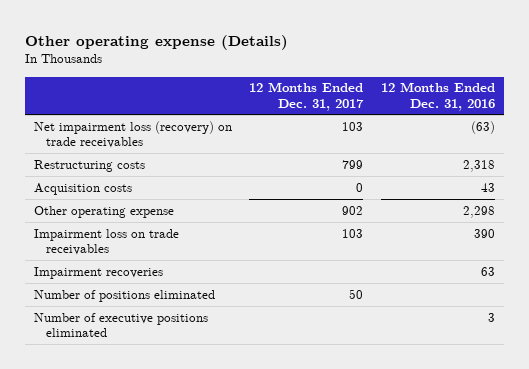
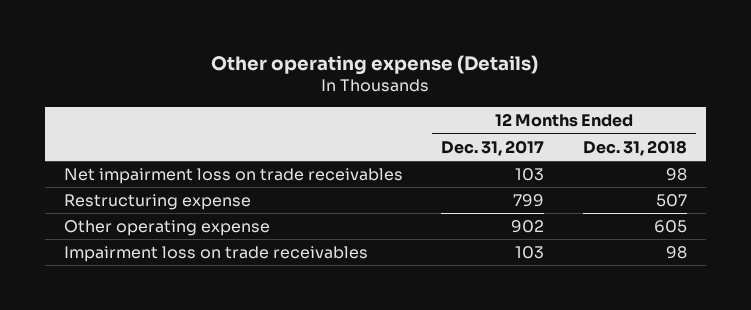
- | 12 Months Ended Dec. 31, 2017 | 12 Months Ended Dec. 31, 2016
+ | 12 Months Ended Dec. 31, 2017 | 12 Months Ended Dec. 31, 2018
- Net impairment loss (recovery) on trade receivables | 103 | (63)
- Restructuring costs | 799 | 2,318
- Acquisition costs | 0 | 43
+ Net impairment loss on trade receivables | 103 | 98
+ Restructuring expense | 799 | 507
- Impairment recoveries | | 63
- Number of positions eliminated | 50 |
- Number of executive positions eliminated | | 3

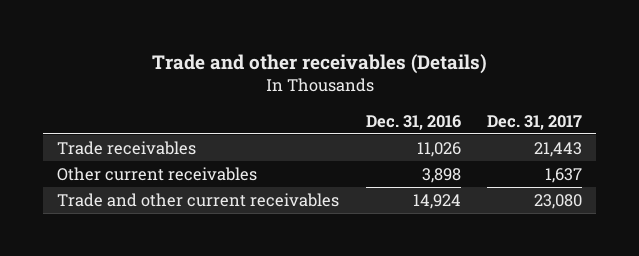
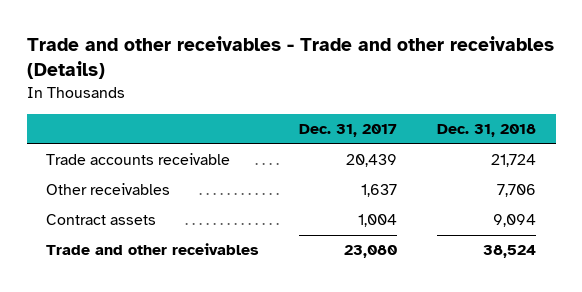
- Trade and other receivables (Details)
+ Trade and other receivables - Trade and other receivables (Details)
- | Dec. 31, 2016 | Dec. 31, 2017
+ | Dec. 31, 2017 | Dec. 31, 2018
- Trade receivables | 11,026 | 21,443
- Other current receivables | 3,898 | 1,637
- Trade and other current receivables | 14,924 | 23,080
+ Trade accounts receivable | 20,439 | 21,724
+ Other receivables | 1,637 | 7,706
+ Contract assets | 1,004 | 9,094
+ Trade and other receivables | 23,080 | 38,524

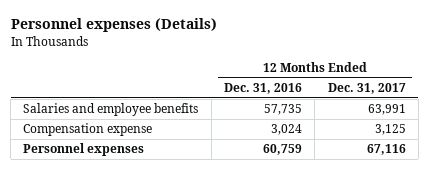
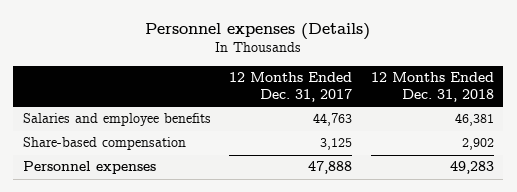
- | 12 Months Ended Dec. 31, 2016 | 12 Months Ended Dec. 31, 2017
+ | 12 Months Ended Dec. 31, 2017 | 12 Months Ended Dec. 31, 2018
- Salaries and employee benefits | 57,735 | 63,991
- Compensation expense | 3,024 | 3,125
- Personnel expenses | 60,759 | 67,116
+ Salaries and employee benefits | 44,763 | 46,381
+ Share-based compensation | 3,125 | 2,902
+ Personnel expenses | 47,888 | 49,283

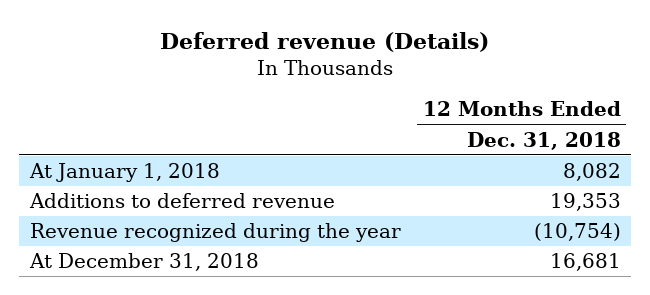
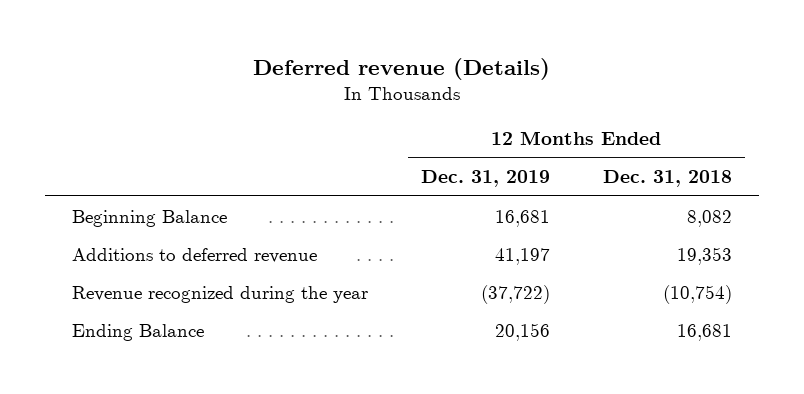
- | 12 Months Ended Dec. 31, 2018
+ | 12 Months Ended Dec. 31, 2019 | 12 Months Ended Dec. 31, 2018
- At January 1, 2018 | 8,082
+ Beginning Balance | 16,681 | 8,082
- At December 31, 2018 | 16,681
+ Ending Balance | 20,156 | 16,681

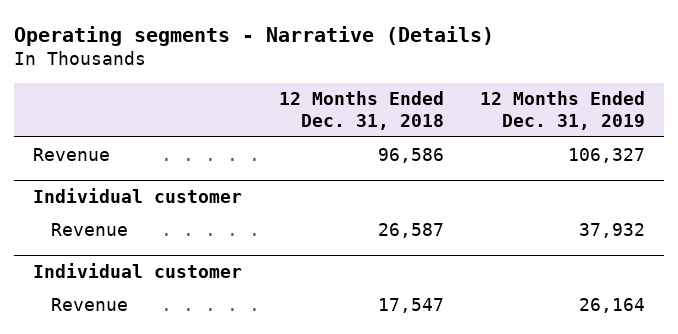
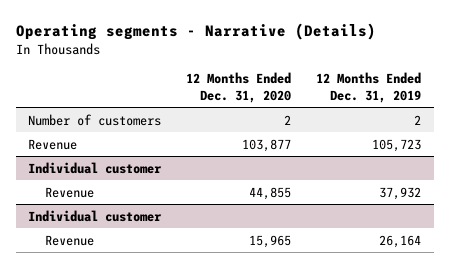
- | 12 Months Ended Dec. 31, 2018 | 12 Months Ended Dec. 31, 2019
+ | 12 Months Ended Dec. 31, 2020 | 12 Months Ended Dec. 31, 2019
- Revenue | 96,586 | 106,327
+ Number of customers | 2 | 2
+ Revenue | 103,877 | 105,723

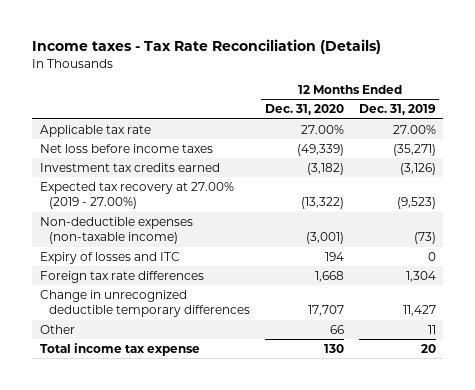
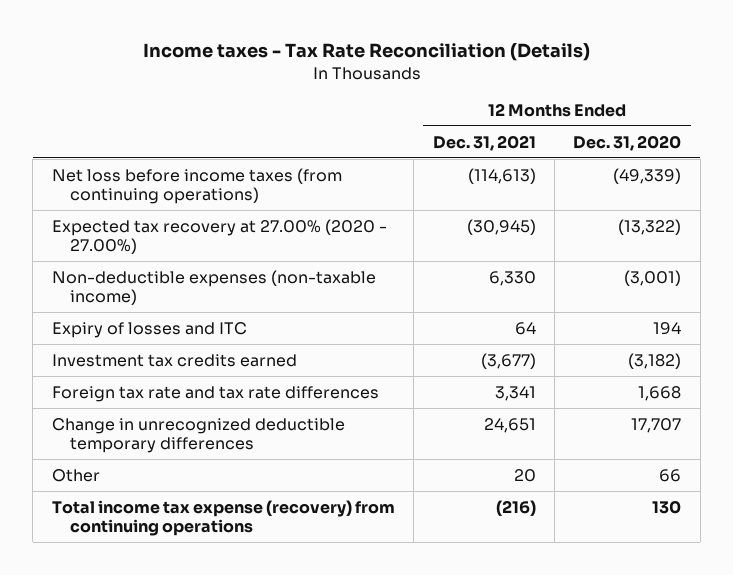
- | 12 Months Ended Dec. 31, 2020 | 12 Months Ended Dec. 31, 2019
+ | 12 Months Ended Dec. 31, 2021 | 12 Months Ended Dec. 31, 2020
- Applicable tax rate | 27.00% | 27.00%
- Net loss before income taxes | (49,339) | (35,271)
- Expected tax recovery at 27.00% (2019 - 27.00%) | (13,322) | (9,523)
+ Net loss before income taxes (from continuing operations) | (114,613) | (49,339)
+ Expected tax recovery at 27.00% (2020 - 27.00%) | (30,945) | (13,322)
- Foreign tax rate differences | 1,668 | 1,304
moved down: Investment tax credits earned | (3,677) | (3,182)
+ Foreign tax rate and tax rate differences | 3,341 | 1,668
- Total income tax expense | 130 | 20
+ Total income tax expense (recovery) from continuing operations | (216) | 130

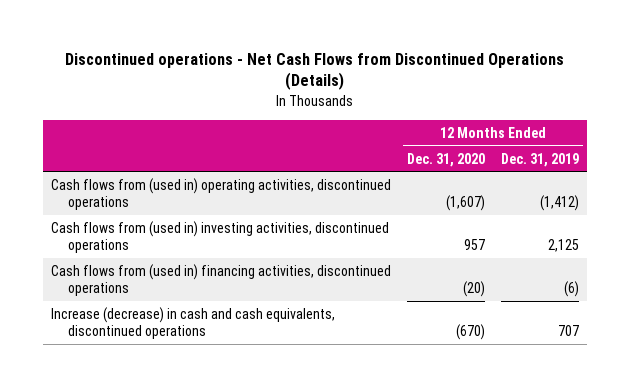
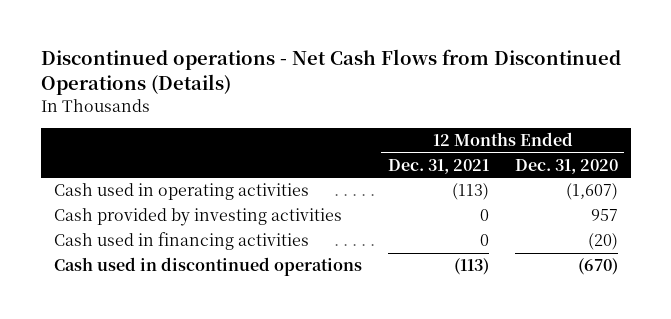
- | 12 Months Ended Dec. 31, 2020 | 12 Months Ended Dec. 31, 2019
+ | 12 Months Ended Dec. 31, 2021 | 12 Months Ended Dec. 31, 2020
- Cash flows from (used in) operating activities, discontinued operations | (1,607) | (1,412)
- Cash flows from (used in) investing activities, discontinued operations | 957 | 2,125
- Cash flows from (used in) financing activities, discontinued operations | (20) | (6)
- Increase (decrease) in cash and cash equivalents, discontinued operations | (670) | 707
+ Cash used in operating activities | (113) | (1,607)
+ Cash provided by investing activities | 0 | 957
+ Cash used in financing activities | 0 | (20)
+ Cash used in discontinued operations | (113) | (670)

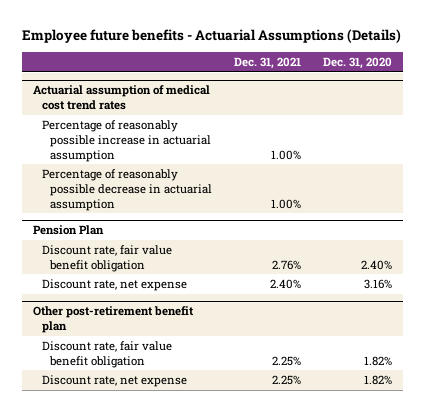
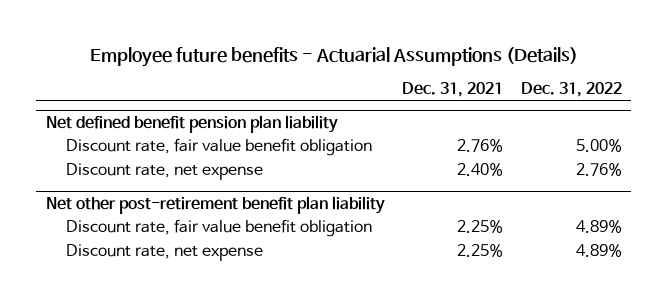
- | Dec. 31, 2021 | Dec. 31, 2020
+ | Dec. 31, 2021 | Dec. 31, 2022
- Actuarial assumption of medical cost trend rates
- Percentage of reasonably possible increase in actuarial assumption | 1.00% |
- Percentage of reasonably possible decrease in actuarial assumption | 1.00% |
- Pension Plan
+ Net defined benefit pension plan liability
- Other post-retirement benefit plan
+ Net other post-retirement benefit plan liability

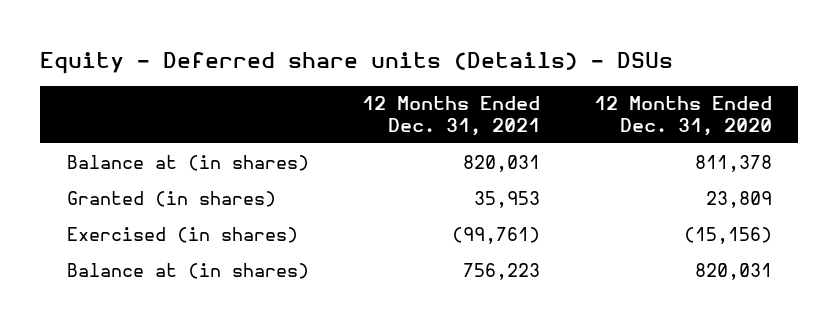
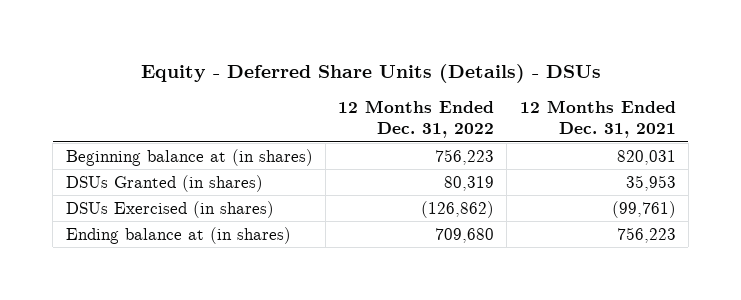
- Equity - Deferred share units (Details) - DSUs
+ Equity - Deferred Share Units (Details) - DSUs
- | 12 Months Ended Dec. 31, 2021 | 12 Months Ended Dec. 31, 2020
+ | 12 Months Ended Dec. 31, 2022 | 12 Months Ended Dec. 31, 2021
- Balance at (in shares) | 820,031 | 811,378
- Granted (in shares) | 35,953 | 23,809
- Exercised (in shares) | (99,761) | (15,156)
- Balance at (in shares) | 756,223 | 820,031
+ Beginning balance at (in shares) | 756,223 | 820,031
+ DSUs Granted (in shares) | 80,319 | 35,953
+ DSUs Exercised (in shares) | (126,862) | (99,761)
+ Ending balance at (in shares) | 709,680 | 756,223

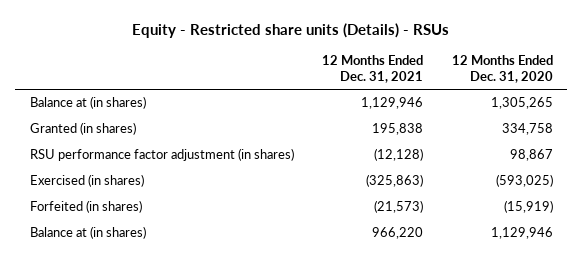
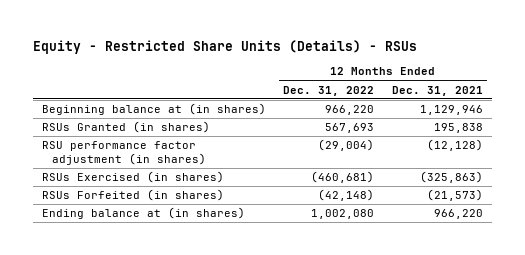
- Equity - Restricted share units (Details) - RSUs
+ Equity - Restricted Share Units (Details) - RSUs
- | 12 Months Ended Dec. 31, 2021 | 12 Months Ended Dec. 31, 2020
+ | 12 Months Ended Dec. 31, 2022 | 12 Months Ended Dec. 31, 2021
- Balance at (in shares) | 1,129,946 | 1,305,265
- Granted (in shares) | 195,838 | 334,758
+ Beginning balance at (in shares) | 966,220 | 1,129,946
+ RSUs Granted (in shares) | 567,693 | 195,838
- Exercised (in shares) | (325,863) | (593,025)
- Forfeited (in shares) | (21,573) | (15,919)
- Balance at (in shares) | 966,220 | 1,129,946
+ RSUs Exercised (in shares) | (460,681) | (325,863)
+ RSUs Forfeited (in shares) | (42,148) | (21,573)
+ Ending balance at (in shares) | 1,002,080 | 966,220

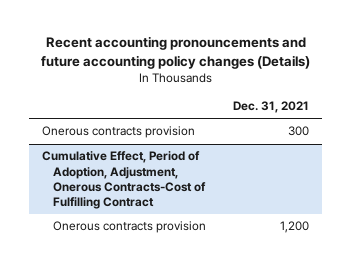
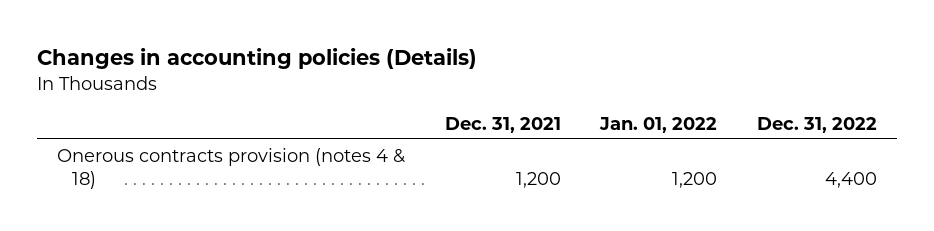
- Recent accounting pronouncements and future accounting policy changes (Details)
+ Changes in accounting policies (Details)
- | Dec. 31, 2021
+ | Dec. 31, 2021 | Jan. 01, 2022 | Dec. 31, 2022
- Onerous contracts provision | 300
- Cumulative Effect, Period of Adoption, Adjustment, Onerous Contracts-Cost of Fulfilling Contract
- Onerous contracts provision | 1,200
+ Onerous contracts provision (notes 4 & 18) | 1,200 | 1,200 | 4,400

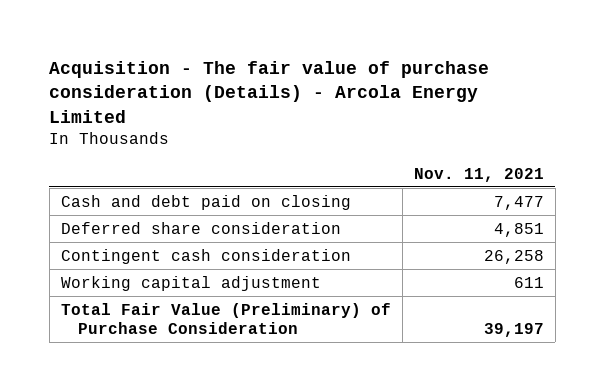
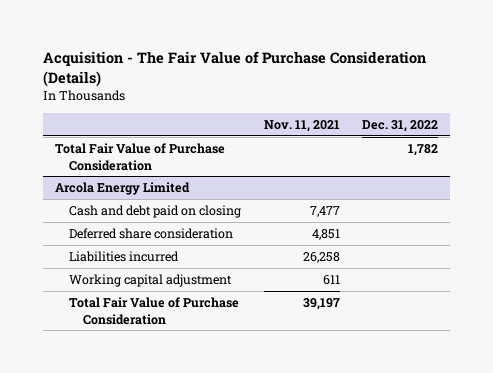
- Acquisition - The fair value of purchase consideration (Details) - Arcola Energy Limited
+ Acquisition - The Fair Value of Purchase Consideration (Details)
- | Nov. 11, 2021
+ | Nov. 11, 2021 | Dec. 31, 2022
+ Total Fair Value of Purchase Consideration | | 1,782
+ Arcola Energy Limited
- Contingent cash consideration | 26,258
+ Liabilities incurred | 26,258 |
- Total Fair Value (Preliminary) of Purchase Consideration | 39,197
+ Total Fair Value of Purchase Consideration | 39,197 |

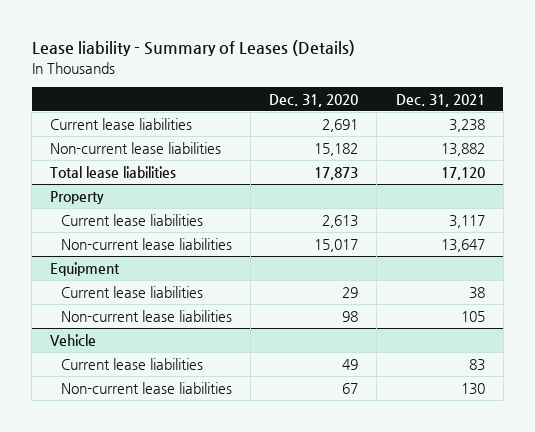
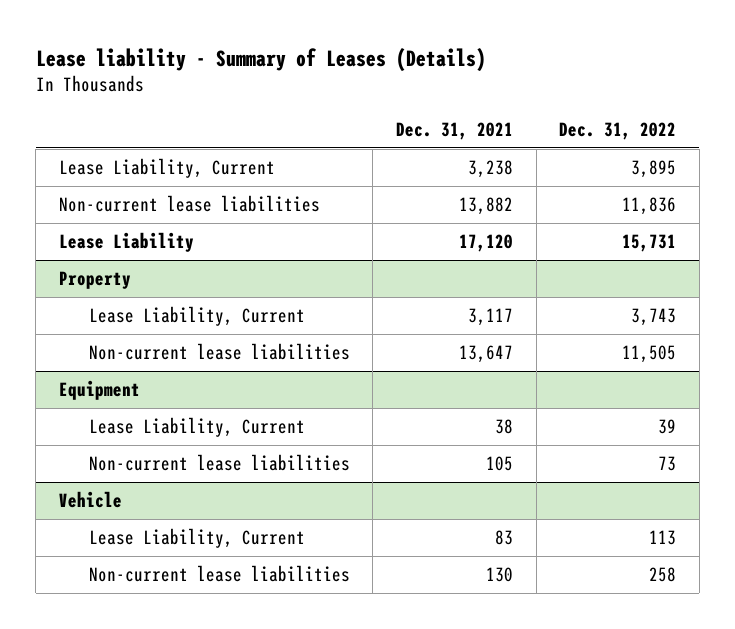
- | Dec. 31, 2020 | Dec. 31, 2021
+ | Dec. 31, 2021 | Dec. 31, 2022
- Current lease liabilities | 2,691 | 3,238
+ Lease Liability, Current | 3,238 | 3,895
- Total lease liabilities | 17,873 | 17,120
+ Lease Liability | 17,120 | 15,731
@ Property
- Current lease liabilities | 2,613 | 3,117
+ Lease Liability, Current | 3,117 | 3,743
@ Equipment
- Current lease liabilities | 29 | 38
+ Lease Liability, Current | 38 | 39
@ Vehicle
- Current lease liabilities | 49 | 83
+ Lease Liability, Current | 83 | 113

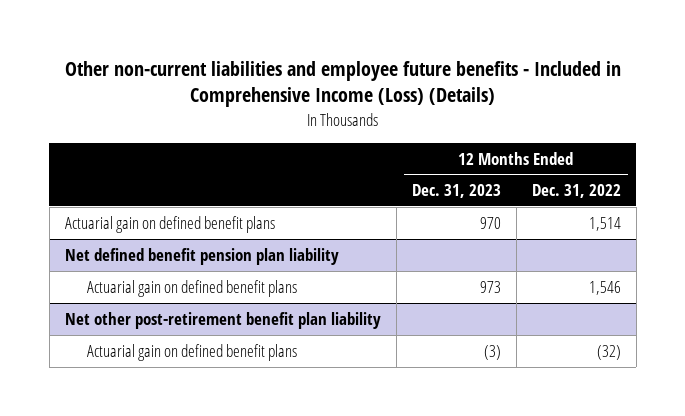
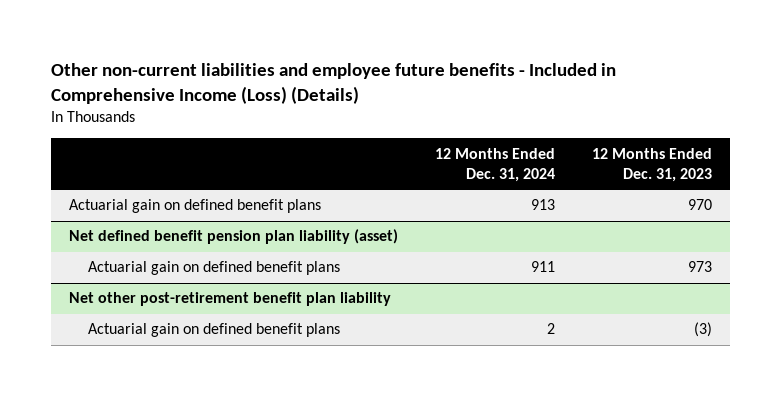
- | 12 Months Ended Dec. 31, 2023 | 12 Months Ended Dec. 31, 2022
+ | 12 Months Ended Dec. 31, 2024 | 12 Months Ended Dec. 31, 2023
- Net defined benefit pension plan liability
+ Net defined benefit pension plan liability (asset)

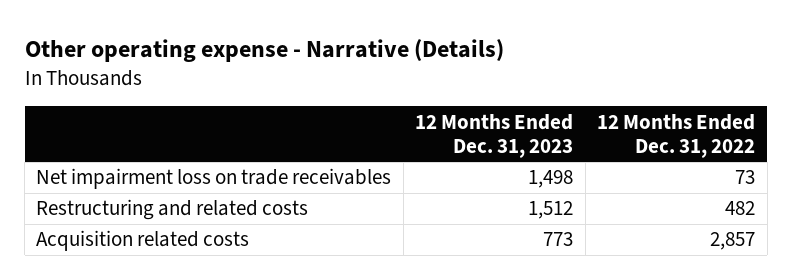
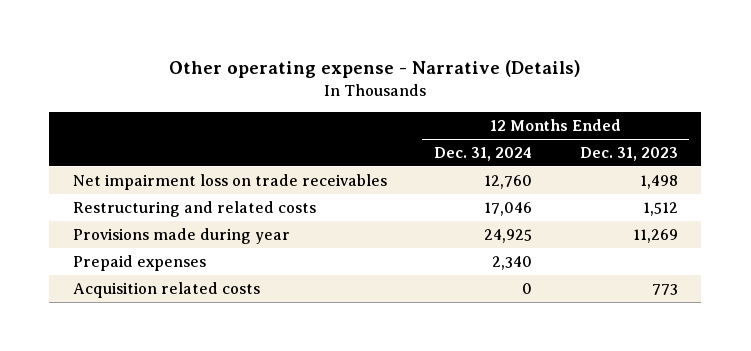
- | 12 Months Ended Dec. 31, 2023 | 12 Months Ended Dec. 31, 2022
+ | 12 Months Ended Dec. 31, 2024 | 12 Months Ended Dec. 31, 2023
+ Provisions made during year | 24,925 | 11,269
+ Prepaid expenses | 2,340 |

